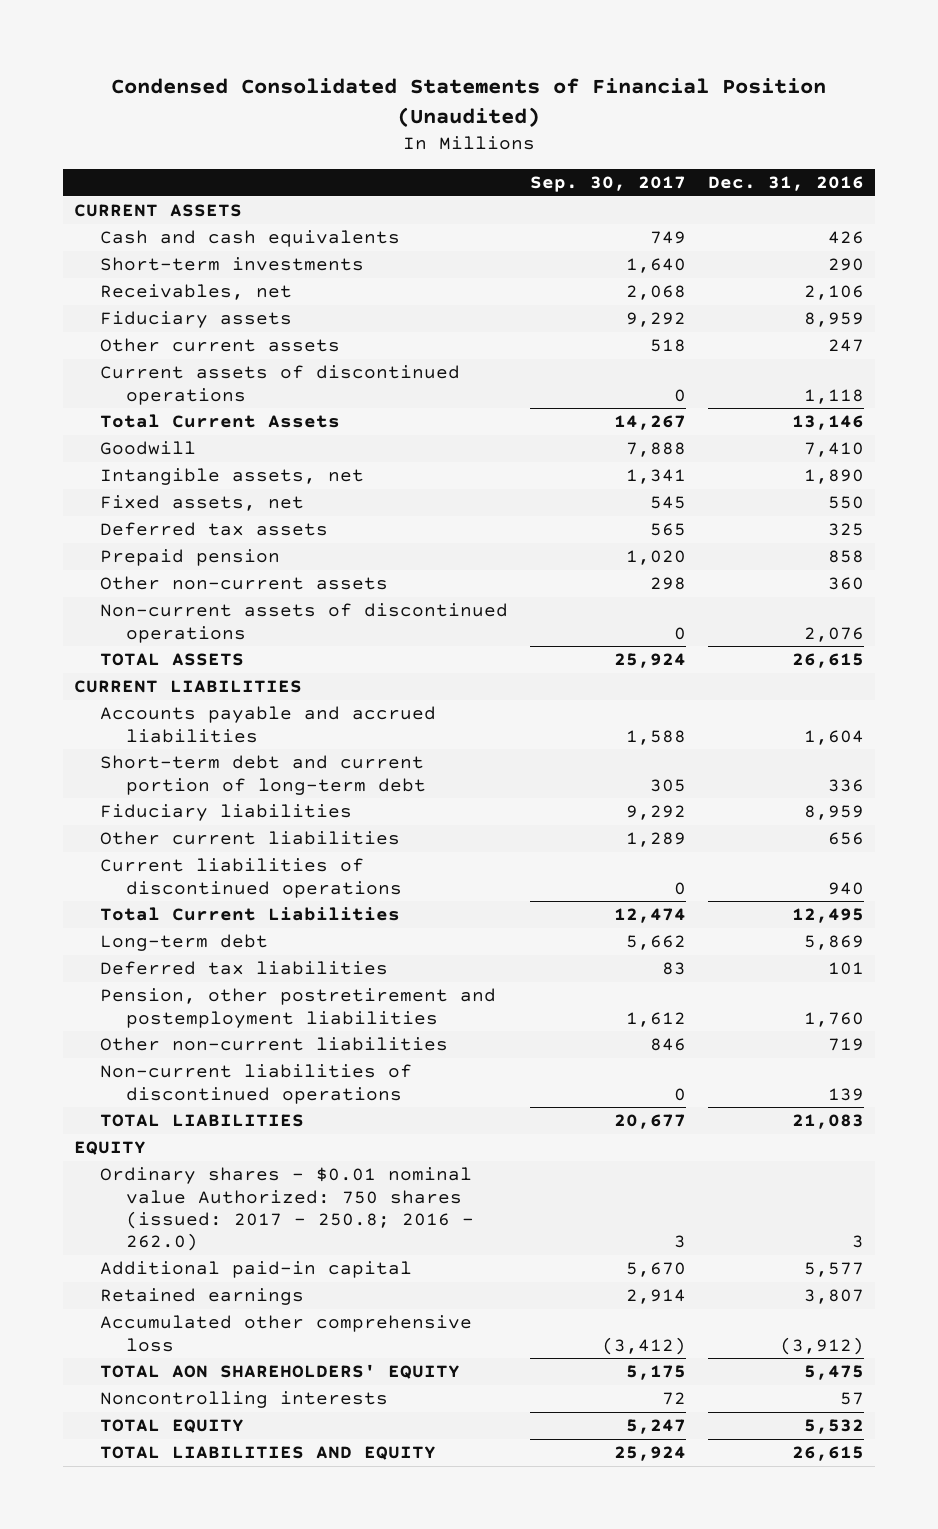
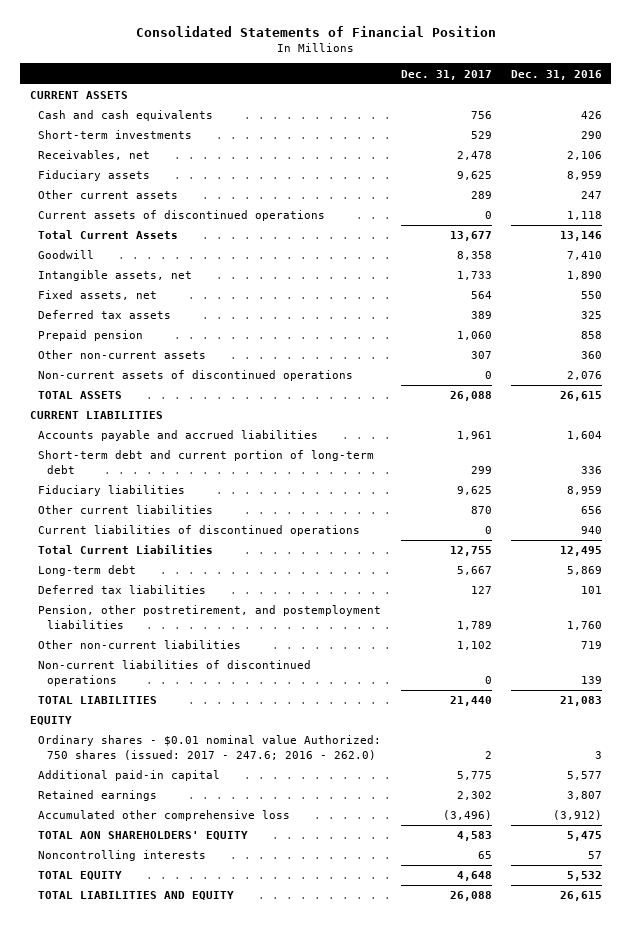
- Condensed Consolidated Statements of Financial Position (Unaudited)
+ Consolidated Statements of Financial Position
- | Sep. 30, 2017 | Dec. 31, 2016
+ | Dec. 31, 2017 | Dec. 31, 2016
- Pension, other postretirement and postemployment liabilities | 1,612 | 1,760
+ Pension, other postretirement, and postemployment liabilities | 1,789 | 1,760
- Ordinary shares - $0.01 nominal value Authorized: 750 shares (issued: 2017 - 250.8; 2016 - 262.0) | 3 | 3
+ Ordinary shares - $0.01 nominal value Authorized: 750 shares (issued: 2017 - 247.6; 2016 - 262.0) | 2 | 3

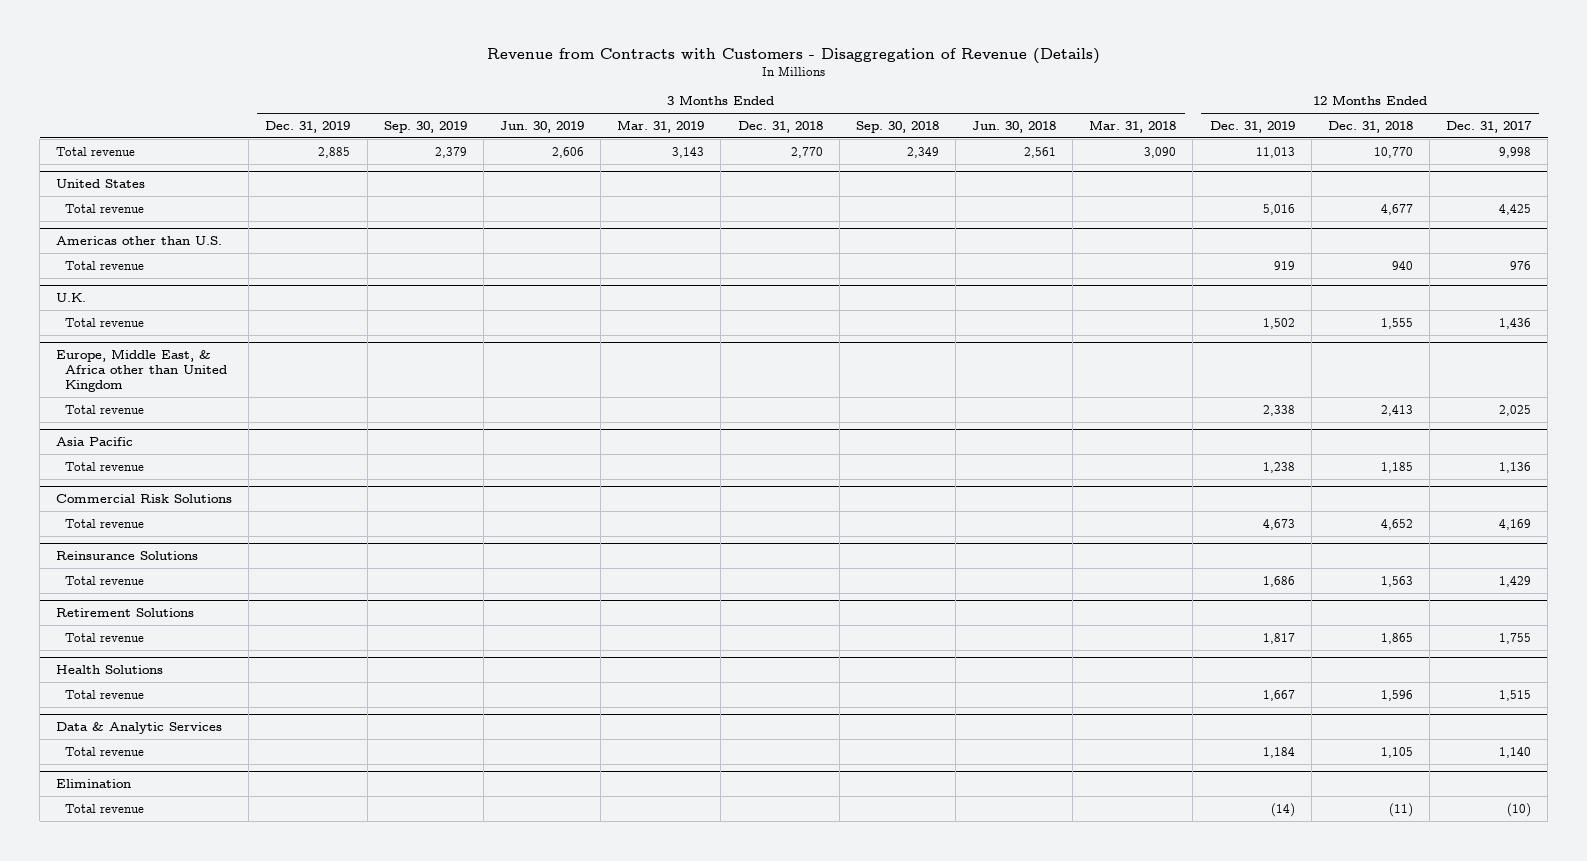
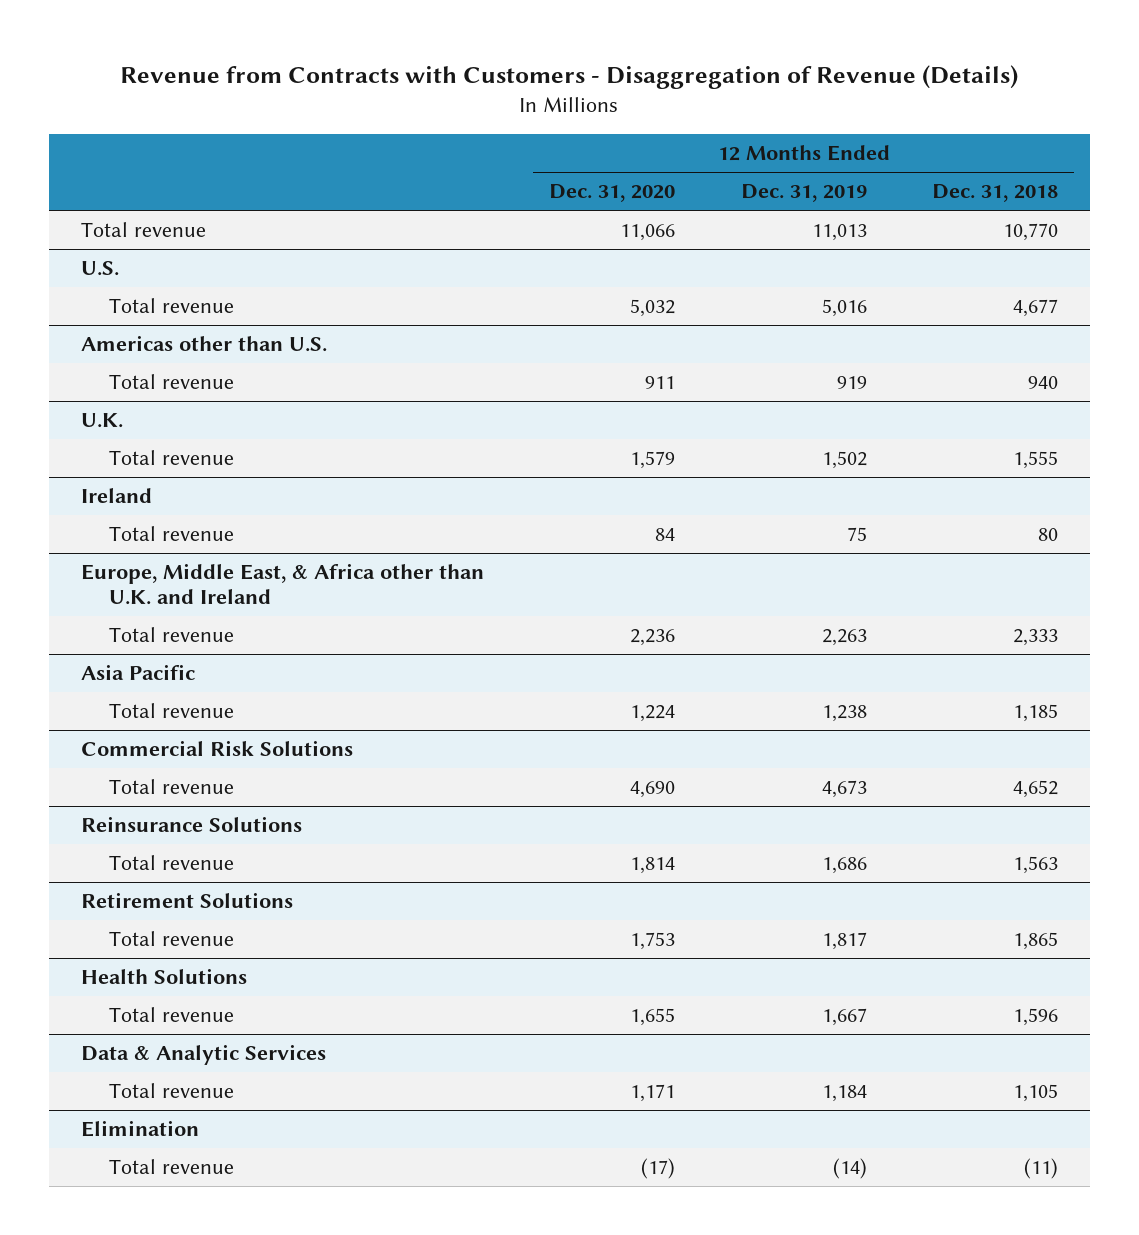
- | 3 Months Ended Dec. 31, 2019 | 3 Months Ended Sep. 30, 2019 | 3 Months Ended Jun. 30, 2019 | 3 Months Ended Mar. 31, 2019 | 3 Months Ended Dec. 31, 2018 | 3 Months Ended Sep. 30, 2018 | 3 Months Ended Jun. 30, 2018 | 3 Months Ended Mar. 31, 2018 | 12 Months Ended Dec. 31, 2019 | 12 Months Ended Dec. 31, 2018 | 12 Months Ended Dec. 31, 2017
+ | 12 Months Ended Dec. 31, 2020 | 12 Months Ended Dec. 31, 2019 | 12 Months Ended Dec. 31, 2018
- United States
+ U.S.
- Europe, Middle East, & Africa other than United Kingdom
- Total revenue | | | | | | | | | 2,338 | 2,413 | 2,025
+ Ireland
+ Total revenue | 84 | 75 | 80
+ Europe, Middle East, & Africa other than U.K. and Ireland
+ Total revenue | 2,236 | 2,263 | 2,333

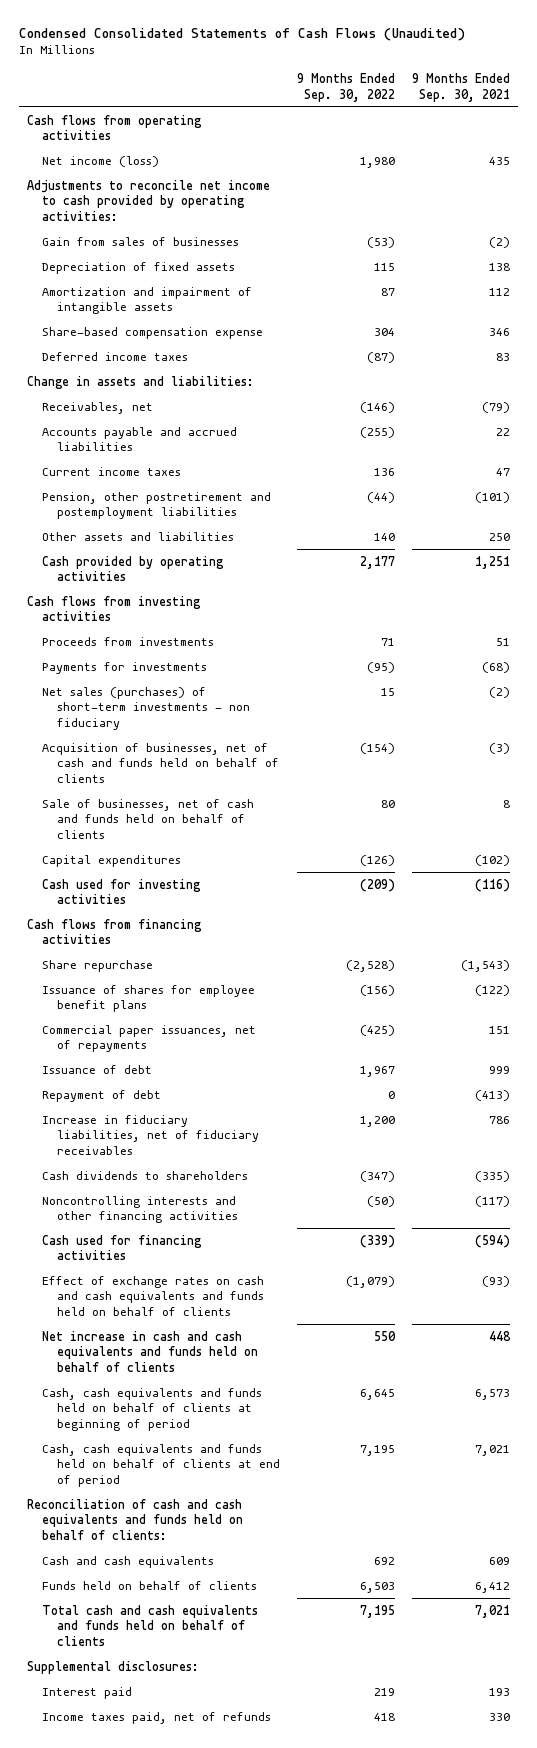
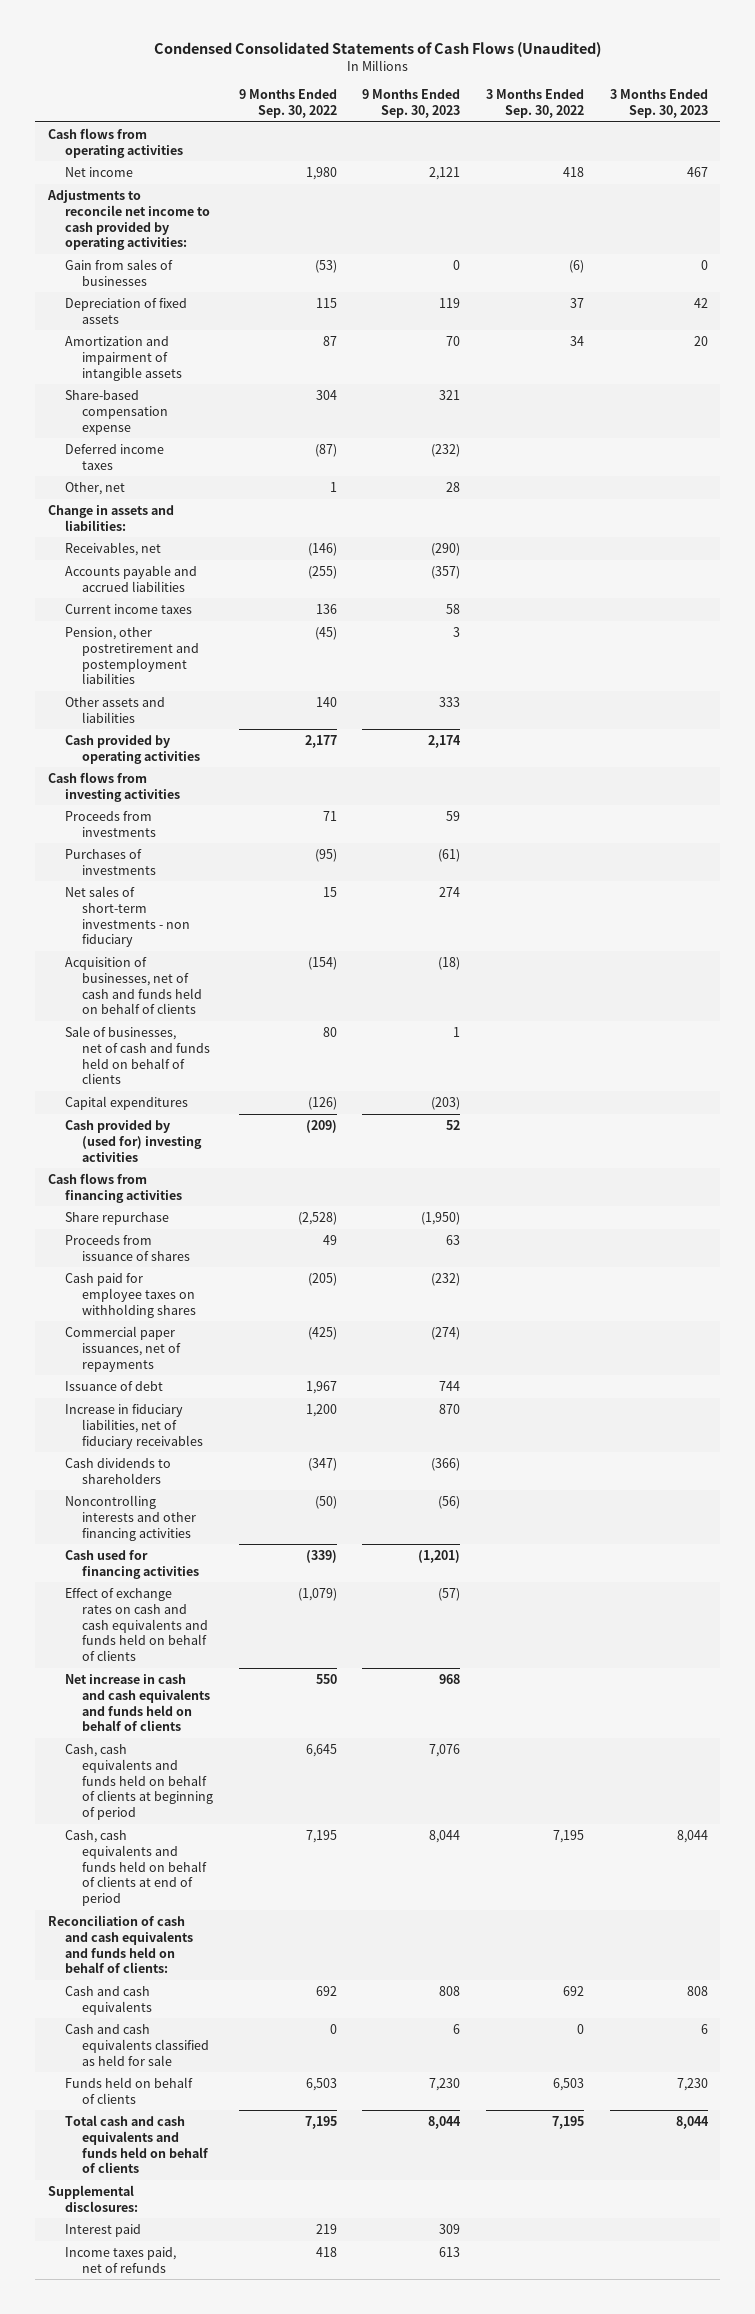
- | 9 Months Ended Sep. 30, 2022 | 9 Months Ended Sep. 30, 2021
+ | 9 Months Ended Sep. 30, 2022 | 9 Months Ended Sep. 30, 2023 | 3 Months Ended Sep. 30, 2022 | 3 Months Ended Sep. 30, 2023
- Net income (loss) | 1,980 | 435
+ Net income | 1,980 | 2,121 | 418 | 467
+ Other, net | 1 | 28 | |
- Pension, other postretirement and postemployment liabilities | (44) | (101)
+ Pension, other postretirement and postemployment liabilities | (45) | 3 | |
- Payments for investments | (95) | (68)
- Net sales (purchases) of short-term investments - non fiduciary | 15 | (2)
+ Purchases of investments | (95) | (61) | |
+ Net sales of short-term investments - non fiduciary | 15 | 274 | |
- Cash used for investing activities | (209) | (116)
+ Cash provided by (used for) investing activities | (209) | 52 | |
- Issuance of shares for employee benefit plans | (156) | (122)
+ Proceeds from issuance of shares | 49 | 63 | |
+ Cash paid for employee taxes on withholding shares | (205) | (232) | |
- Repayment of debt | 0 | (413)
+ Cash and cash equivalents classified as held for sale | 0 | 6 | 0 | 6

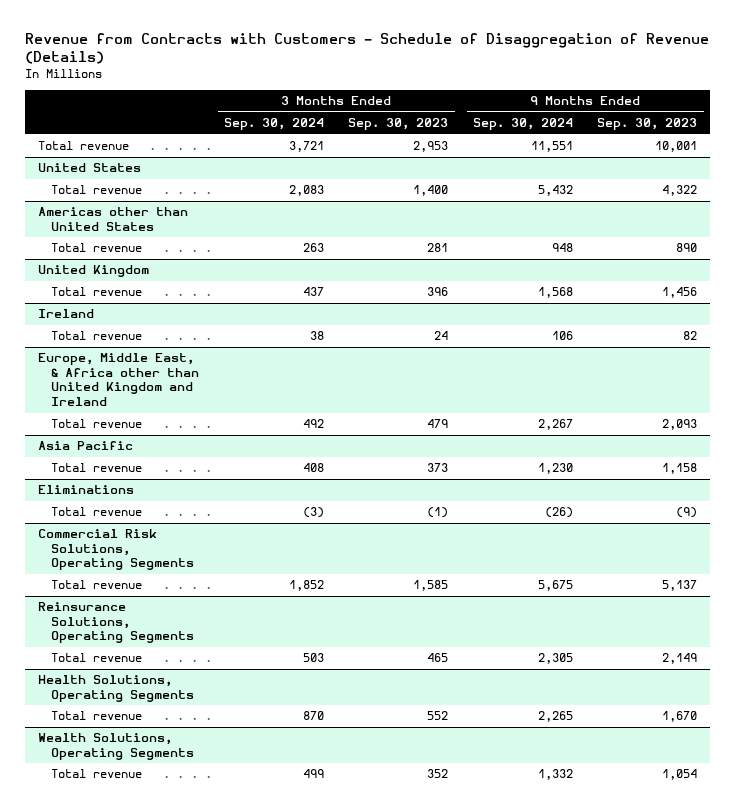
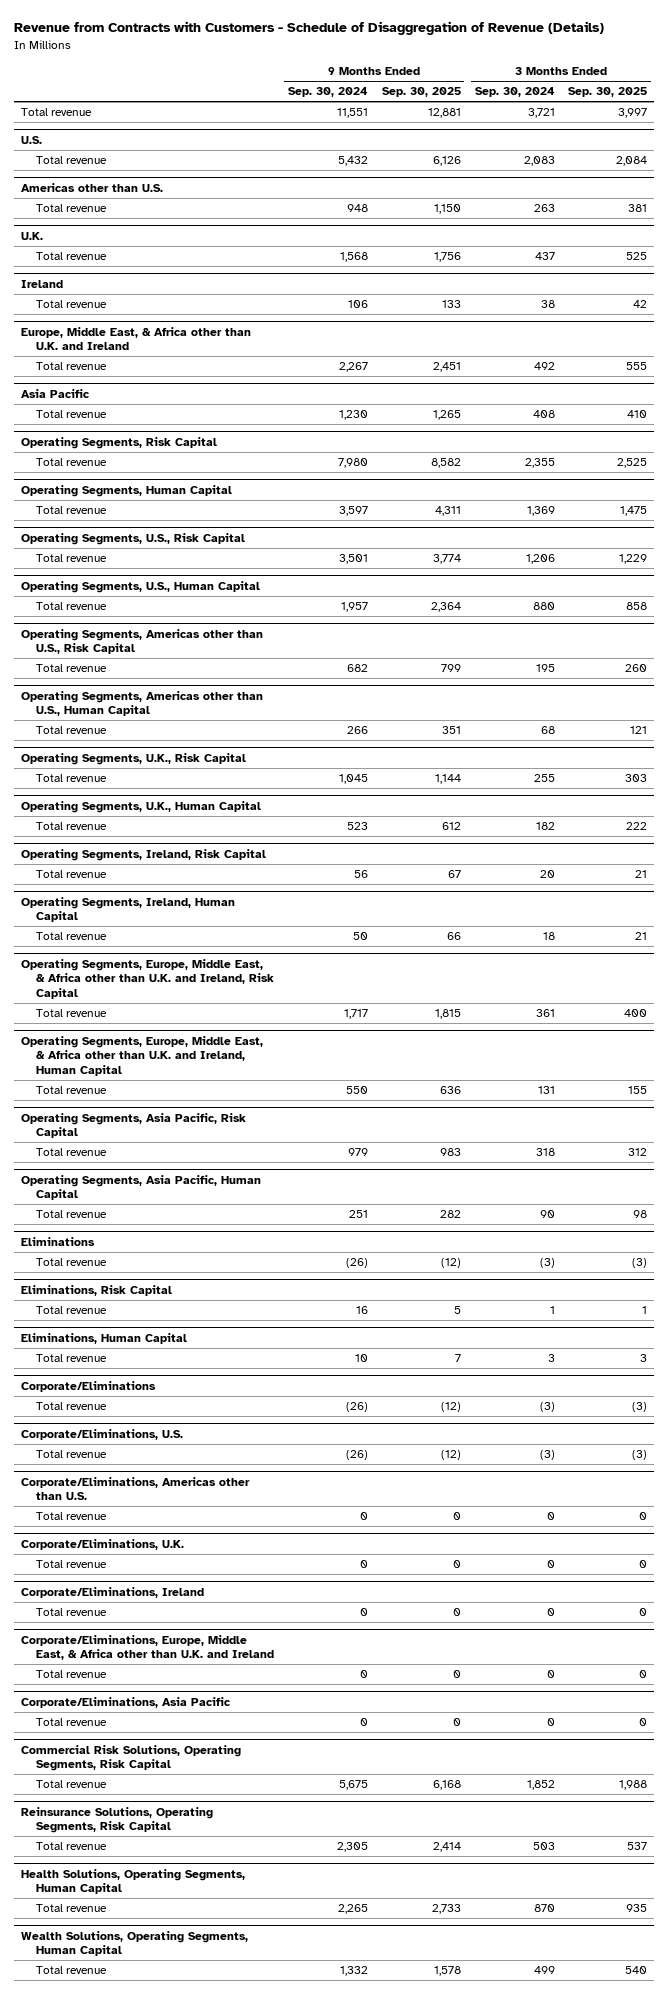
- | 3 Months Ended Sep. 30, 2024 | 3 Months Ended Sep. 30, 2023 | 9 Months Ended Sep. 30, 2024 | 9 Months Ended Sep. 30, 2023
+ | 9 Months Ended Sep. 30, 2024 | 9 Months Ended Sep. 30, 2025 | 3 Months Ended Sep. 30, 2024 | 3 Months Ended Sep. 30, 2025
- United States
+ U.S.
- Americas other than United States
+ Americas other than U.S.
- United Kingdom
+ U.K.
- Europe, Middle East, & Africa other than United Kingdom and Ireland
+ Europe, Middle East, & Africa other than U.K. and Ireland
+ Operating Segments, Risk Capital
+ Total revenue | 7,980 | 8,582 | 2,355 | 2,525
+ Operating Segments, Human Capital
+ Total revenue | 3,597 | 4,311 | 1,369 | 1,475
+ Operating Segments, U.S., Risk Capital
+ Total revenue | 3,501 | 3,774 | 1,206 | 1,229
+ Operating Segments, U.S., Human Capital
+ Total revenue | 1,957 | 2,364 | 880 | 858
+ Operating Segments, Americas other than U.S., Risk Capital
+ Total revenue | 682 | 799 | 195 | 260
+ Operating Segments, Americas other than U.S., Human Capital
+ Total revenue | 266 | 351 | 68 | 121
+ Operating Segments, U.K., Risk Capital
+ Total revenue | 1,045 | 1,144 | 255 | 303
+ Operating Segments, U.K., Human Capital
+ Total revenue | 523 | 612 | 182 | 222
+ Operating Segments, Ireland, Risk Capital
+ Total revenue | 56 | 67 | 20 | 21
+ Operating Segments, Ireland, Human Capital
+ Total revenue | 50 | 66 | 18 | 21
+ Operating Segments, Europe, Middle East, & Africa other than U.K. and Ireland, Risk Capital
+ Total revenue | 1,717 | 1,815 | 361 | 400
+ Operating Segments, Europe, Middle East, & Africa other than U.K. and Ireland, Human Capital
+ Total revenue | 550 | 636 | 131 | 155
+ Operating Segments, Asia Pacific, Risk Capital
+ Total revenue | 979 | 983 | 318 | 312
+ Operating Segments, Asia Pacific, Human Capital
+ Total revenue | 251 | 282 | 90 | 98
- Commercial Risk Solutions, Operating Segments
+ Eliminations, Risk Capital
+ Total revenue | 16 | 5 | 1 | 1
+ Eliminations, Human Capital
+ Total revenue | 10 | 7 | 3 | 3
+ Corporate/Eliminations
+ Total revenue | (26) | (12) | (3) | (3)
+ Corporate/Eliminations, U.S.
+ Total revenue | (26) | (12) | (3) | (3)
+ Corporate/Eliminations, Americas other than U.S.
+ Total revenue | 0 | 0 | 0 | 0
+ Corporate/Eliminations, U.K.
+ Total revenue | 0 | 0 | 0 | 0
+ Corporate/Eliminations, Ireland
+ Total revenue | 0 | 0 | 0 | 0
+ Corporate/Eliminations, Europe, Middle East, & Africa other than U.K. and Ireland
+ Total revenue | 0 | 0 | 0 | 0
+ Corporate/Eliminations, Asia Pacific
+ Total revenue | 0 | 0 | 0 | 0
+ Commercial Risk Solutions, Operating Segments, Risk Capital
- Reinsurance Solutions, Operating Segments
+ Reinsurance Solutions, Operating Segments, Risk Capital
- Health Solutions, Operating Segments
+ Health Solutions, Operating Segments, Human Capital
- Wealth Solutions, Operating Segments
+ Wealth Solutions, Operating Segments, Human Capital

